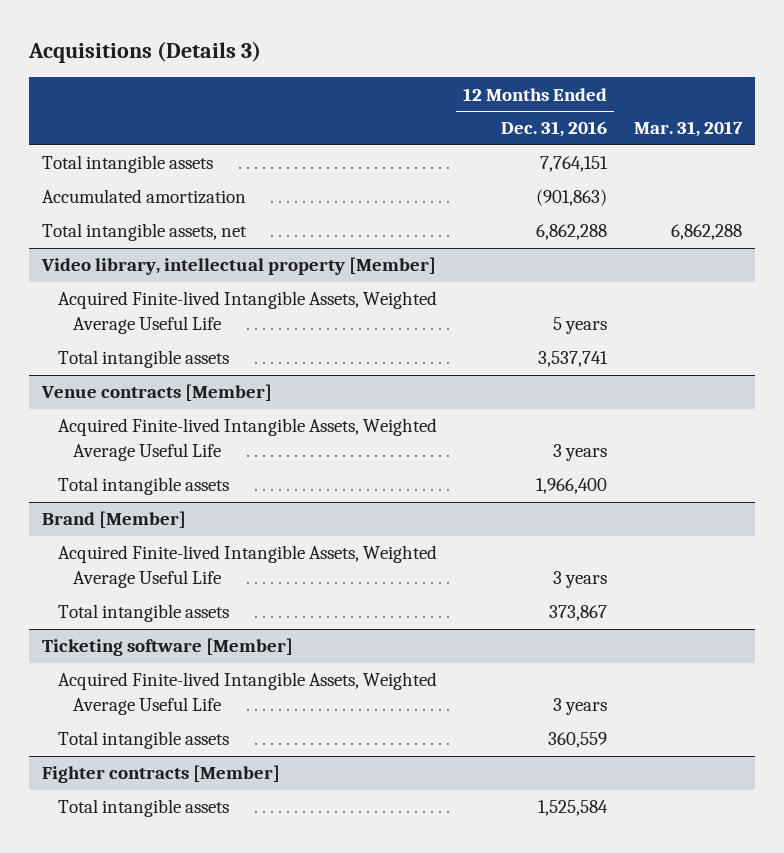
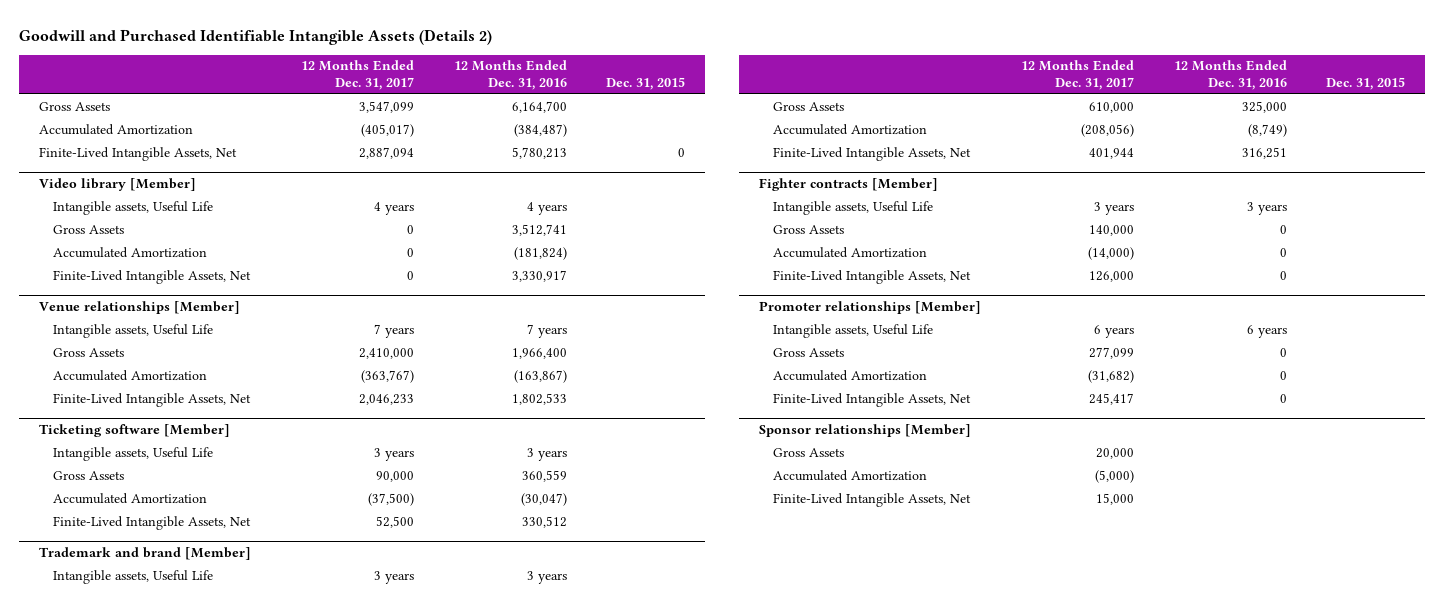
- Acquisitions (Details 3)
+ Goodwill and Purchased Identifiable Intangible Assets (Details 2)
- | 12 Months Ended Dec. 31, 2016 | Mar. 31, 2017
+ | 12 Months Ended Dec. 31, 2017 | 12 Months Ended Dec. 31, 2016 | Dec. 31, 2015
- Total intangible assets | 7,764,151 |
- Accumulated amortization | (901,863) |
- Total intangible assets, net | 6,862,288 | 6,862,288
- Video library, intellectual property [Member]
- Acquired Finite-lived Intangible Assets, Weighted Average Useful Life | 5 years |
- Total intangible assets | 3,537,741 |
- Venue contracts [Member]
- Acquired Finite-lived Intangible Assets, Weighted Average Useful Life | 3 years |
- Total intangible assets | 1,966,400 |
- Brand [Member]
- Acquired Finite-lived Intangible Assets, Weighted Average Useful Life | 3 years |
- Total intangible assets | 373,867 |
+ Gross Assets | 3,547,099 | 6,164,700 |
+ Accumulated Amortization | (405,017) | (384,487) |
+ Finite-Lived Intangible Assets, Net | 2,887,094 | 5,780,213 | 0
+ Video library [Member]
+ Intangible assets, Useful Life | 4 years | 4 years |
+ Gross Assets | 0 | 3,512,741 |
+ Accumulated Amortization | 0 | (181,824) |
+ Finite-Lived Intangible Assets, Net | 0 | 3,330,917 |
+ Venue relationships [Member]
+ Intangible assets, Useful Life | 7 years | 7 years |
+ Gross Assets | 2,410,000 | 1,966,400 |
+ Accumulated Amortization | (363,767) | (163,867) |
+ Finite-Lived Intangible Assets, Net | 2,046,233 | 1,802,533 |
@ Ticketing software [Member]
- Acquired Finite-lived Intangible Assets, Weighted Average Useful Life | 3 years |
- Total intangible assets | 360,559 |
+ Intangible assets, Useful Life | 3 years | 3 years |
+ Gross Assets | 90,000 | 360,559 |
+ Accumulated Amortization | (37,500) | (30,047) |
+ Finite-Lived Intangible Assets, Net | 52,500 | 330,512 |
+ Trademark and brand [Member]
+ Intangible assets, Useful Life | 3 years | 3 years |
+ Gross Assets | 610,000 | 325,000 |
+ Accumulated Amortization | (208,056) | (8,749) |
+ Finite-Lived Intangible Assets, Net | 401,944 | 316,251 |
@ Fighter contracts [Member]
- Total intangible assets | 1,525,584 |
+ Intangible assets, Useful Life | 3 years | 3 years |
+ Gross Assets | 140,000 | 0 |
+ Accumulated Amortization | (14,000) | 0 |
+ Finite-Lived Intangible Assets, Net | 126,000 | 0 |
+ Promoter relationships [Member]
+ Intangible assets, Useful Life | 6 years | 6 years |
+ Gross Assets | 277,099 | 0 |
+ Accumulated Amortization | (31,682) | 0 |
+ Finite-Lived Intangible Assets, Net | 245,417 | 0 |
+ Sponsor relationships [Member]
+ Gross Assets | 20,000 | |
+ Accumulated Amortization | (5,000) | |
+ Finite-Lived Intangible Assets, Net | 15,000 | |

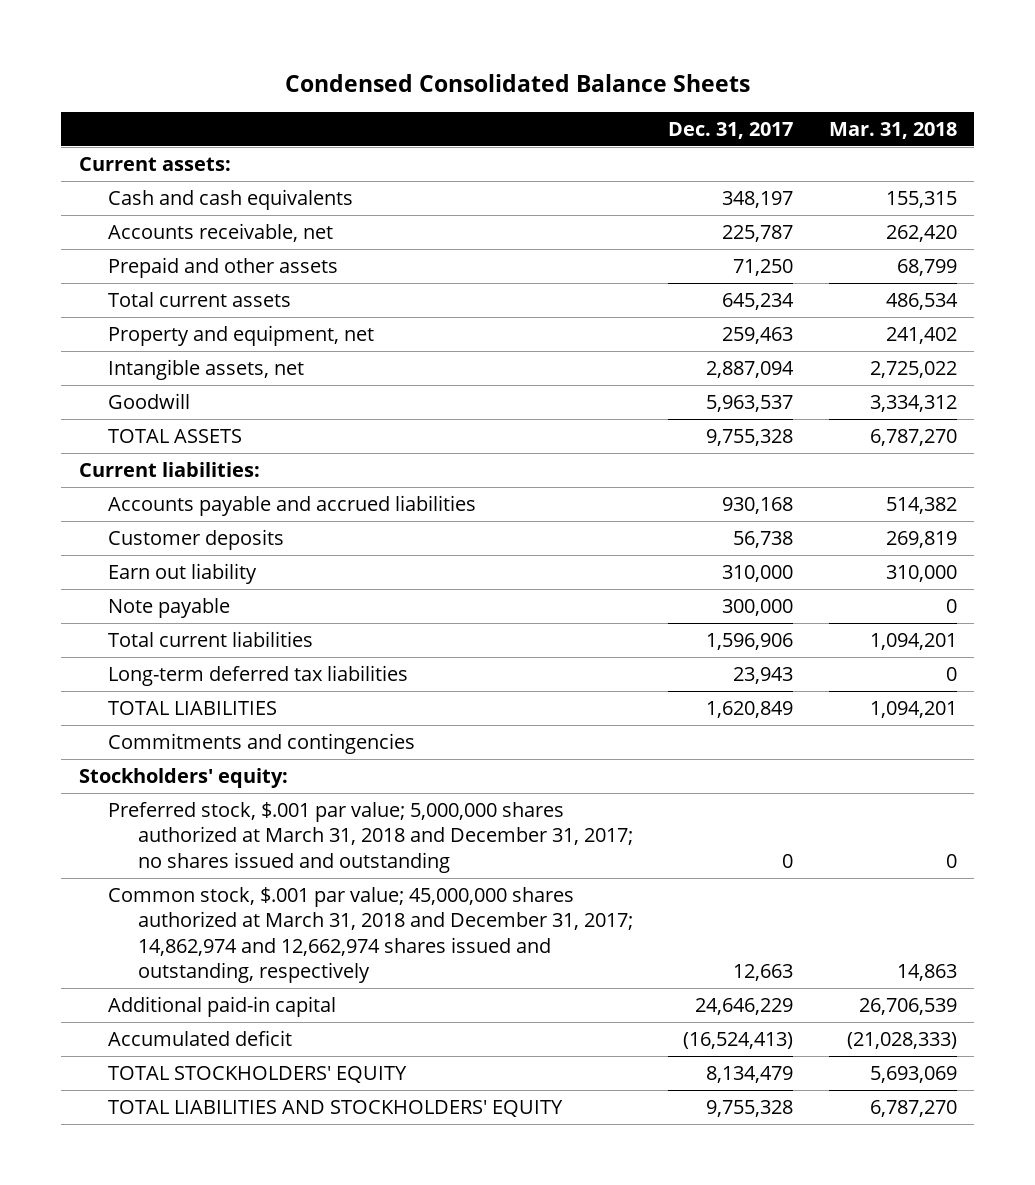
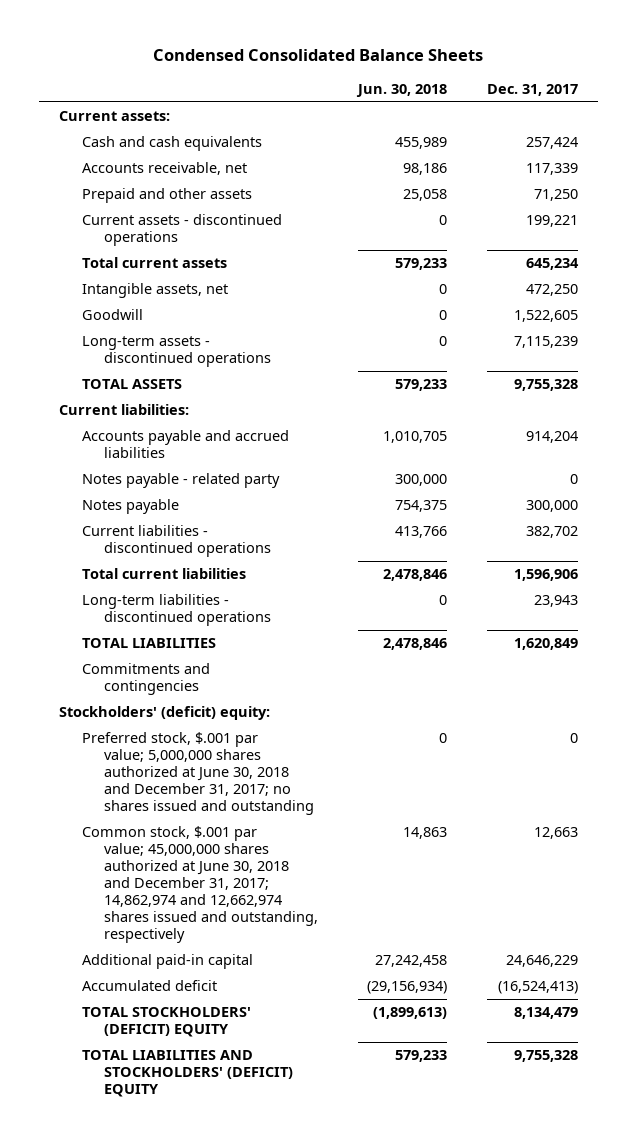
- | Dec. 31, 2017 | Mar. 31, 2018
+ | Jun. 30, 2018 | Dec. 31, 2017
- Cash and cash equivalents | 348,197 | 155,315
- Accounts receivable, net | 225,787 | 262,420
+ Cash and cash equivalents | 455,989 | 257,424
+ Accounts receivable, net | 98,186 | 117,339
+ Current assets - discontinued operations | 0 | 199,221
- Property and equipment, net | 259,463 | 241,402
- Intangible assets, net | 2,887,094 | 2,725,022
- Goodwill | 5,963,537 | 3,334,312
+ Intangible assets, net | 0 | 472,250
+ Goodwill | 0 | 1,522,605
+ Long-term assets - discontinued operations | 0 | 7,115,239
- Accounts payable and accrued liabilities | 930,168 | 514,382
- Customer deposits | 56,738 | 269,819
- Earn out liability | 310,000 | 310,000
- Note payable | 300,000 | 0
+ Accounts payable and accrued liabilities | 1,010,705 | 914,204
+ Notes payable - related party | 300,000 | 0
+ Notes payable | 754,375 | 300,000
+ Current liabilities - discontinued operations | 413,766 | 382,702
- Long-term deferred tax liabilities | 23,943 | 0
+ Long-term liabilities - discontinued operations | 0 | 23,943
- Stockholders' equity:
- Preferred stock, $.001 par value; 5,000,000 shares authorized at March 31, 2018 and December 31, 2017; no shares issued and outstanding | 0 | 0
- Common stock, $.001 par value; 45,000,000 shares authorized at March 31, 2018 and December 31, 2017; 14,862,974 and 12,662,974 shares issued and outstanding, respectively | 12,663 | 14,863
+ Stockholders' (deficit) equity:
+ Preferred stock, $.001 par value; 5,000,000 shares authorized at June 30, 2018 and December 31, 2017; no shares issued and outstanding | 0 | 0
+ Common stock, $.001 par value; 45,000,000 shares authorized at June 30, 2018 and December 31, 2017; 14,862,974 and 12,662,974 shares issued and outstanding, respectively | 14,863 | 12,663
- TOTAL STOCKHOLDERS' EQUITY | 8,134,479 | 5,693,069
- TOTAL LIABILITIES AND STOCKHOLDERS' EQUITY | 9,755,328 | 6,787,270
+ TOTAL STOCKHOLDERS' (DEFICIT) EQUITY | (1,899,613) | 8,134,479
+ TOTAL LIABILITIES AND STOCKHOLDERS' (DEFICIT) EQUITY | 579,233 | 9,755,328

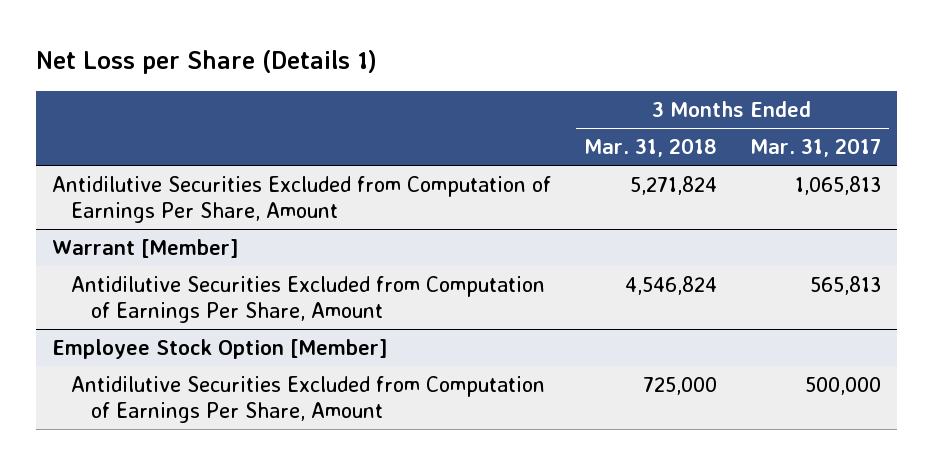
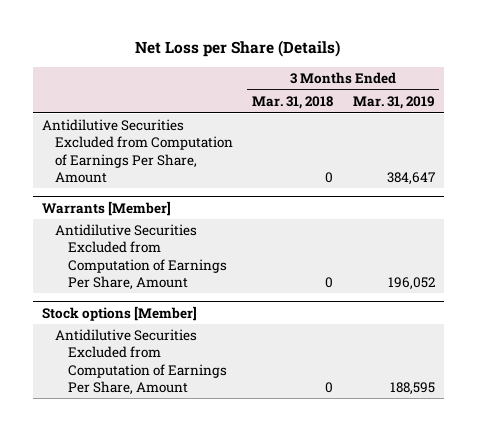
- Net Loss per Share (Details 1)
+ Net Loss per Share (Details)
- | 3 Months Ended Mar. 31, 2018 | 3 Months Ended Mar. 31, 2017
+ | 3 Months Ended Mar. 31, 2018 | 3 Months Ended Mar. 31, 2019
- Antidilutive Securities Excluded from Computation of Earnings Per Share, Amount | 5,271,824 | 1,065,813
- Warrant [Member]
- Antidilutive Securities Excluded from Computation of Earnings Per Share, Amount | 4,546,824 | 565,813
- Employee Stock Option [Member]
- Antidilutive Securities Excluded from Computation of Earnings Per Share, Amount | 725,000 | 500,000
+ Antidilutive Securities Excluded from Computation of Earnings Per Share, Amount | 0 | 384,647
+ Warrants [Member]
+ Antidilutive Securities Excluded from Computation of Earnings Per Share, Amount | 0 | 196,052
+ Stock options [Member]
+ Antidilutive Securities Excluded from Computation of Earnings Per Share, Amount | 0 | 188,595

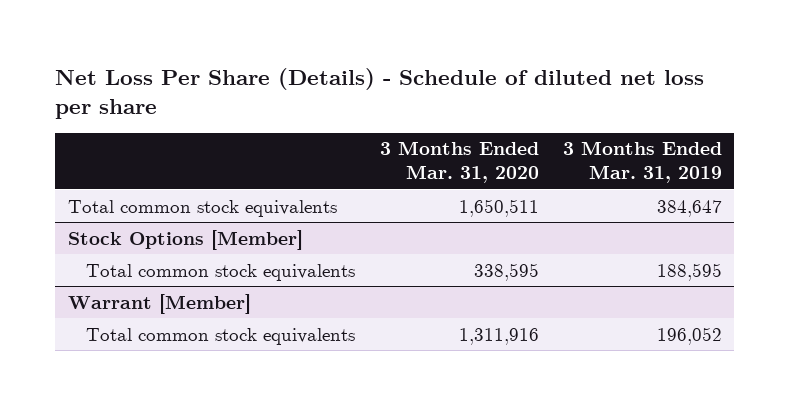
- Net Loss per Share (Details)
+ Net Loss Per Share (Details) - Schedule of diluted net loss per share
- | 3 Months Ended Mar. 31, 2018 | 3 Months Ended Mar. 31, 2019
+ | 3 Months Ended Mar. 31, 2020 | 3 Months Ended Mar. 31, 2019
- Antidilutive Securities Excluded from Computation of Earnings Per Share, Amount | 0 | 384,647
- Warrants [Member]
- Antidilutive Securities Excluded from Computation of Earnings Per Share, Amount | 0 | 196,052
- Stock options [Member]
- Antidilutive Securities Excluded from Computation of Earnings Per Share, Amount | 0 | 188,595
+ Total common stock equivalents | 1,650,511 | 384,647
+ Stock Options [Member]
+ Total common stock equivalents | 338,595 | 188,595
+ Warrant [Member]
+ Total common stock equivalents | 1,311,916 | 196,052

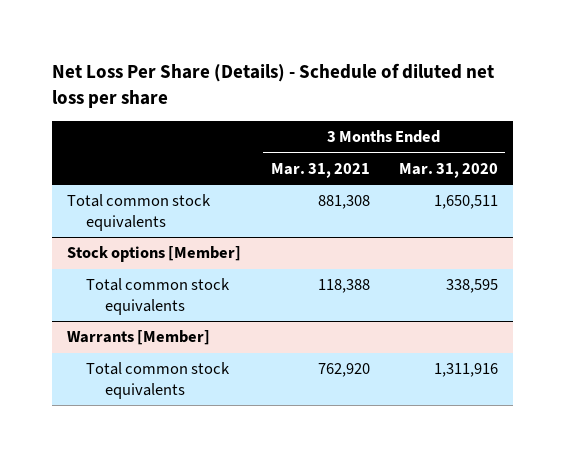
- | 3 Months Ended Mar. 31, 2020 | 3 Months Ended Mar. 31, 2019
+ | 3 Months Ended Mar. 31, 2021 | 3 Months Ended Mar. 31, 2020
- Stock Options [Member]
+ Stock options [Member]
- Warrant [Member]
+ Warrants [Member]

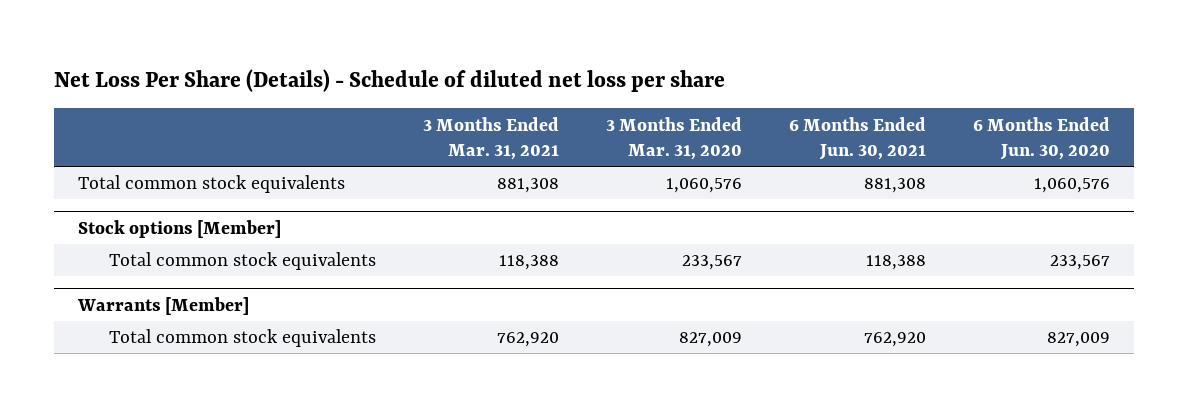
- | 3 Months Ended Mar. 31, 2021 | 3 Months Ended Mar. 31, 2020
+ | 3 Months Ended Mar. 31, 2021 | 3 Months Ended Mar. 31, 2020 | 6 Months Ended Jun. 30, 2021 | 6 Months Ended Jun. 30, 2020
- Total common stock equivalents | 881,308 | 1,650,511
+ Total common stock equivalents | 881,308 | 1,060,576 | 881,308 | 1,060,576
@ Stock options [Member]
- Total common stock equivalents | 118,388 | 338,595
+ Total common stock equivalents | 118,388 | 233,567 | 118,388 | 233,567
@ Warrants [Member]
- Total common stock equivalents | 762,920 | 1,311,916
+ Total common stock equivalents | 762,920 | 827,009 | 762,920 | 827,009

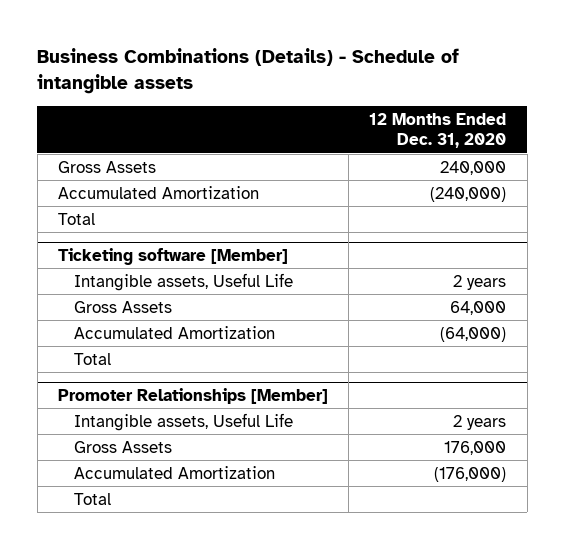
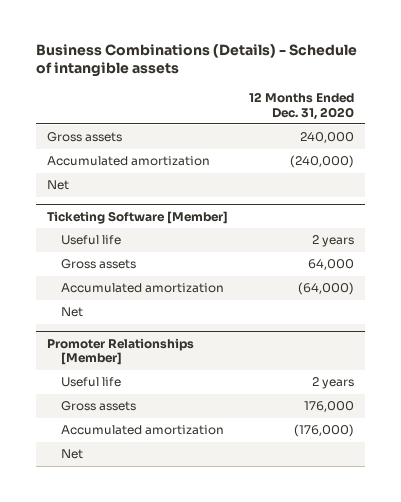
- Gross Assets | 240,000
- Accumulated Amortization | (240,000)
- Total
- Ticketing software [Member]
- Intangible assets, Useful Life | 2 years
- Gross Assets | 64,000
- Accumulated Amortization | (64,000)
- Total
+ Gross assets | 240,000
+ Accumulated amortization | (240,000)
+ Net
+ Ticketing Software [Member]
+ Useful life | 2 years
+ Gross assets | 64,000
+ Accumulated amortization | (64,000)
+ Net
@ Promoter Relationships [Member]
- Intangible assets, Useful Life | 2 years
- Gross Assets | 176,000
- Accumulated Amortization | (176,000)
- Total
+ Useful life | 2 years
+ Gross assets | 176,000
+ Accumulated amortization | (176,000)
+ Net

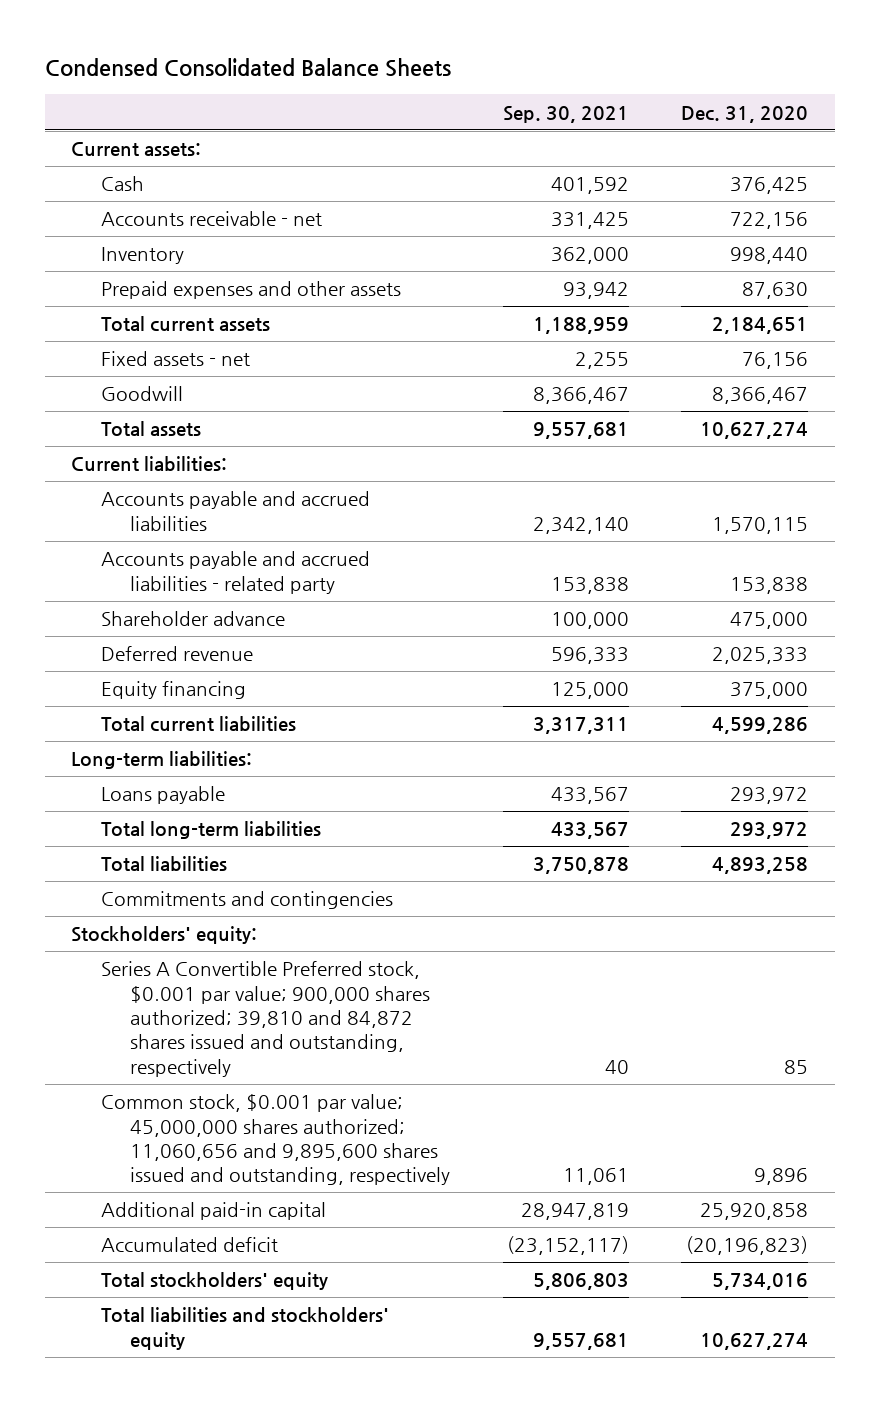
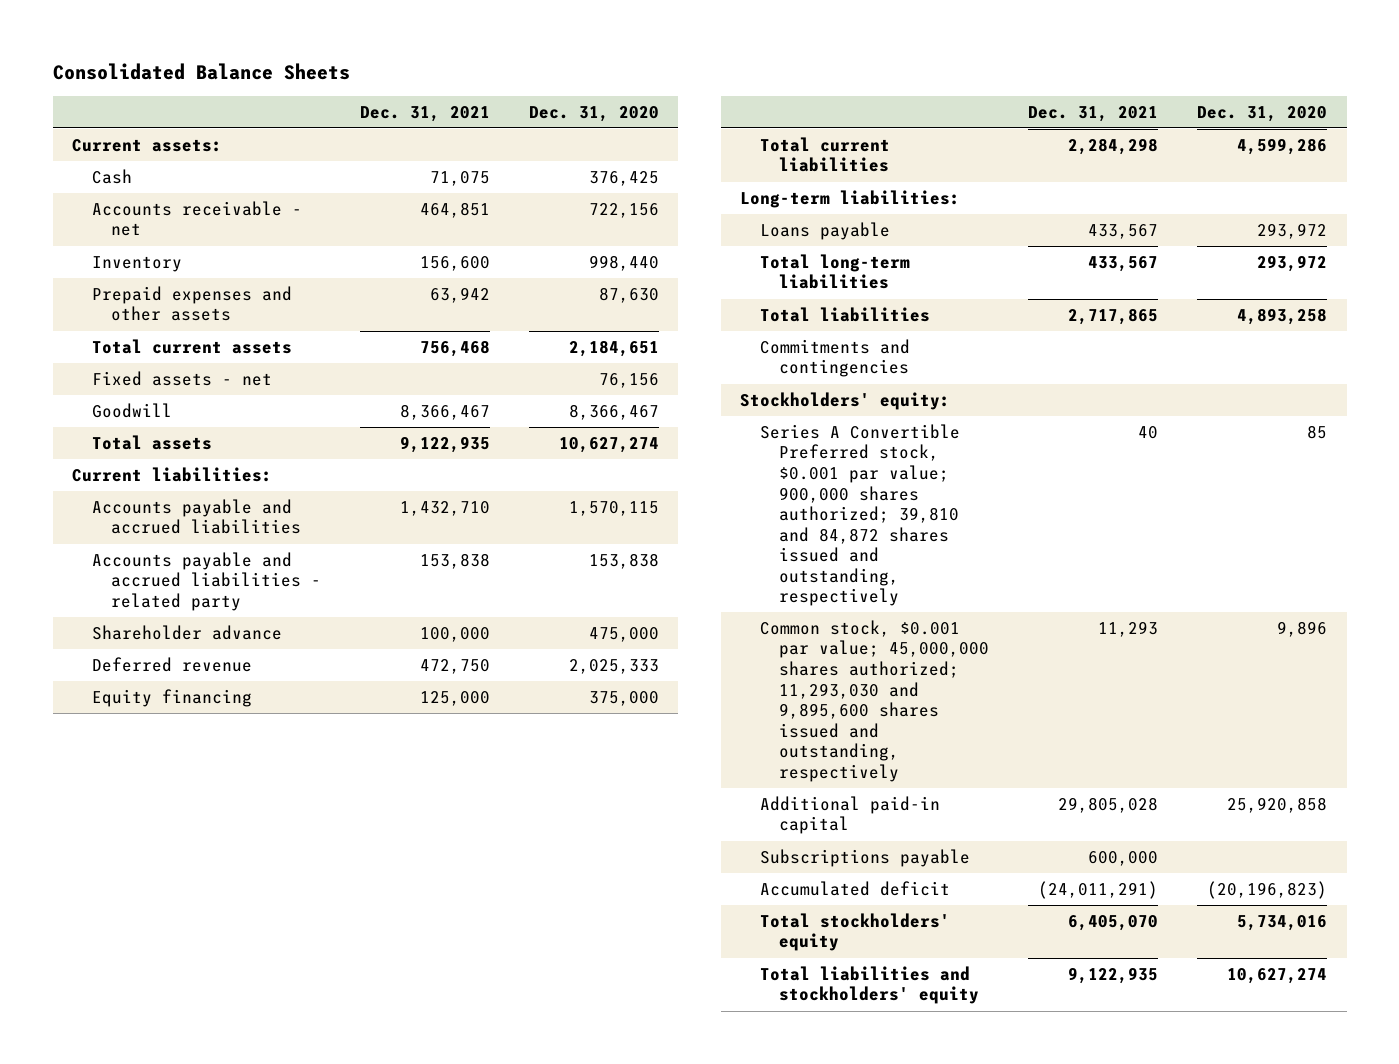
- Condensed Consolidated Balance Sheets
+ Consolidated Balance Sheets
- | Sep. 30, 2021 | Dec. 31, 2020
+ | Dec. 31, 2021 | Dec. 31, 2020
- Common stock, $0.001 par value; 45,000,000 shares authorized; 11,060,656 and 9,895,600 shares issued and outstanding, respectively | 11,061 | 9,896
+ Common stock, $0.001 par value; 45,000,000 shares authorized; 11,293,030 and 9,895,600 shares issued and outstanding, respectively | 11,293 | 9,896
+ Subscriptions payable | 600,000 |

